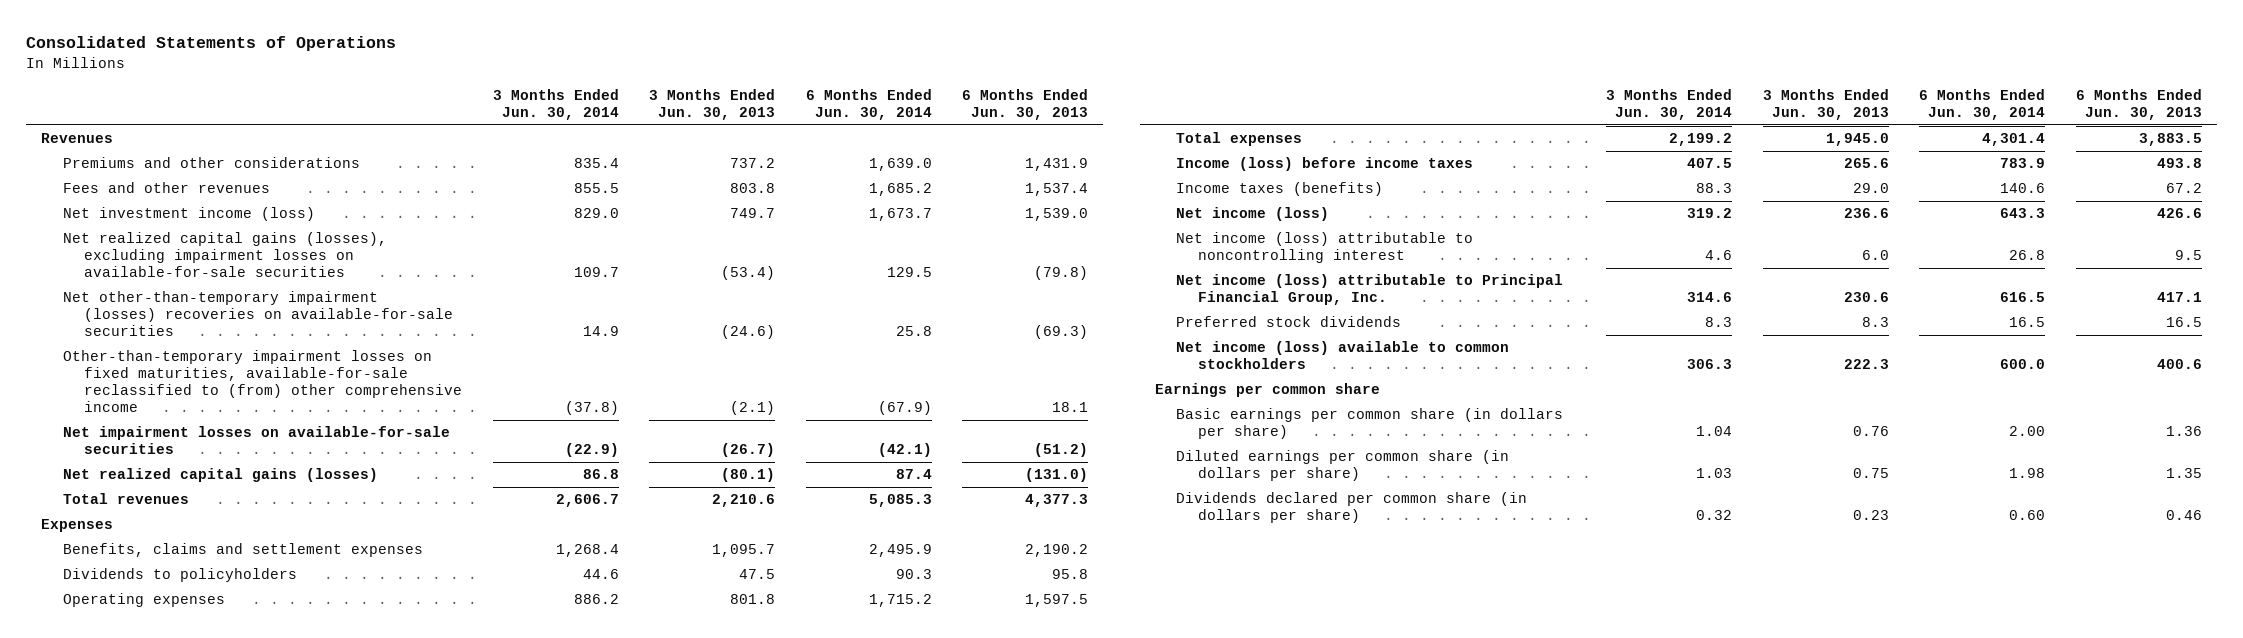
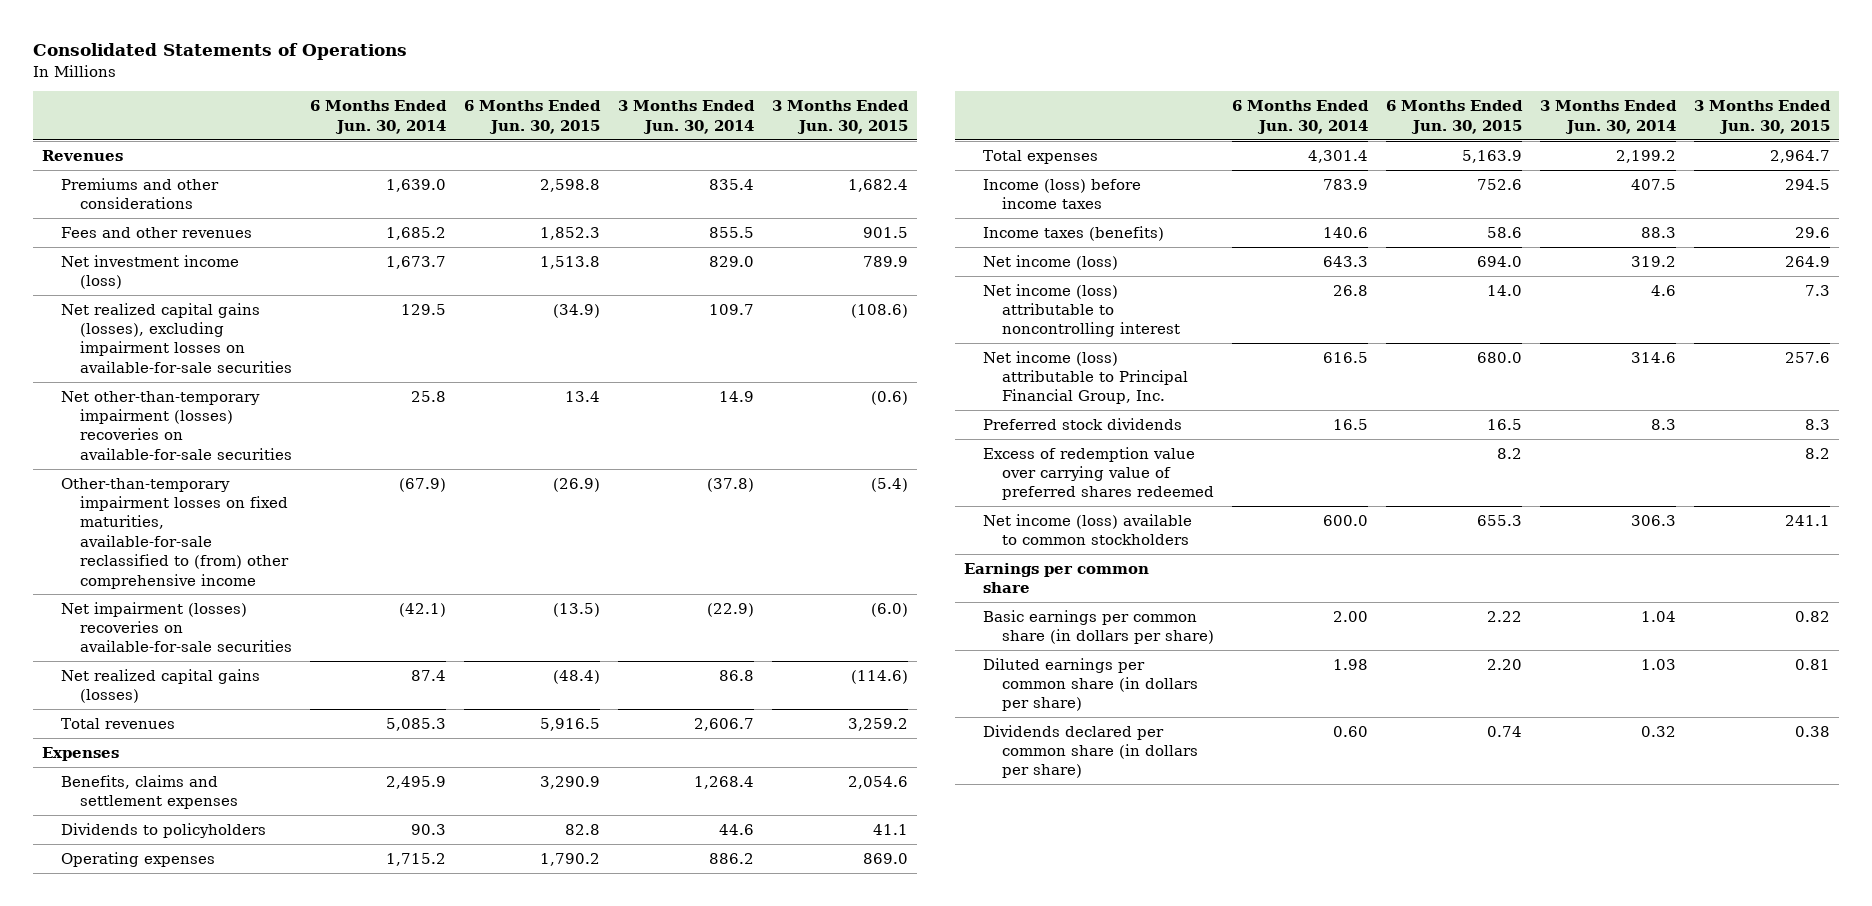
- | 3 Months Ended Jun. 30, 2014 | 3 Months Ended Jun. 30, 2013 | 6 Months Ended Jun. 30, 2014 | 6 Months Ended Jun. 30, 2013
+ | 6 Months Ended Jun. 30, 2014 | 6 Months Ended Jun. 30, 2015 | 3 Months Ended Jun. 30, 2014 | 3 Months Ended Jun. 30, 2015
- Net impairment losses on available-for-sale securities | (22.9) | (26.7) | (42.1) | (51.2)
+ Net impairment (losses) recoveries on available-for-sale securities | (42.1) | (13.5) | (22.9) | (6.0)
+ Excess of redemption value over carrying value of preferred shares redeemed | | 8.2 | | 8.2

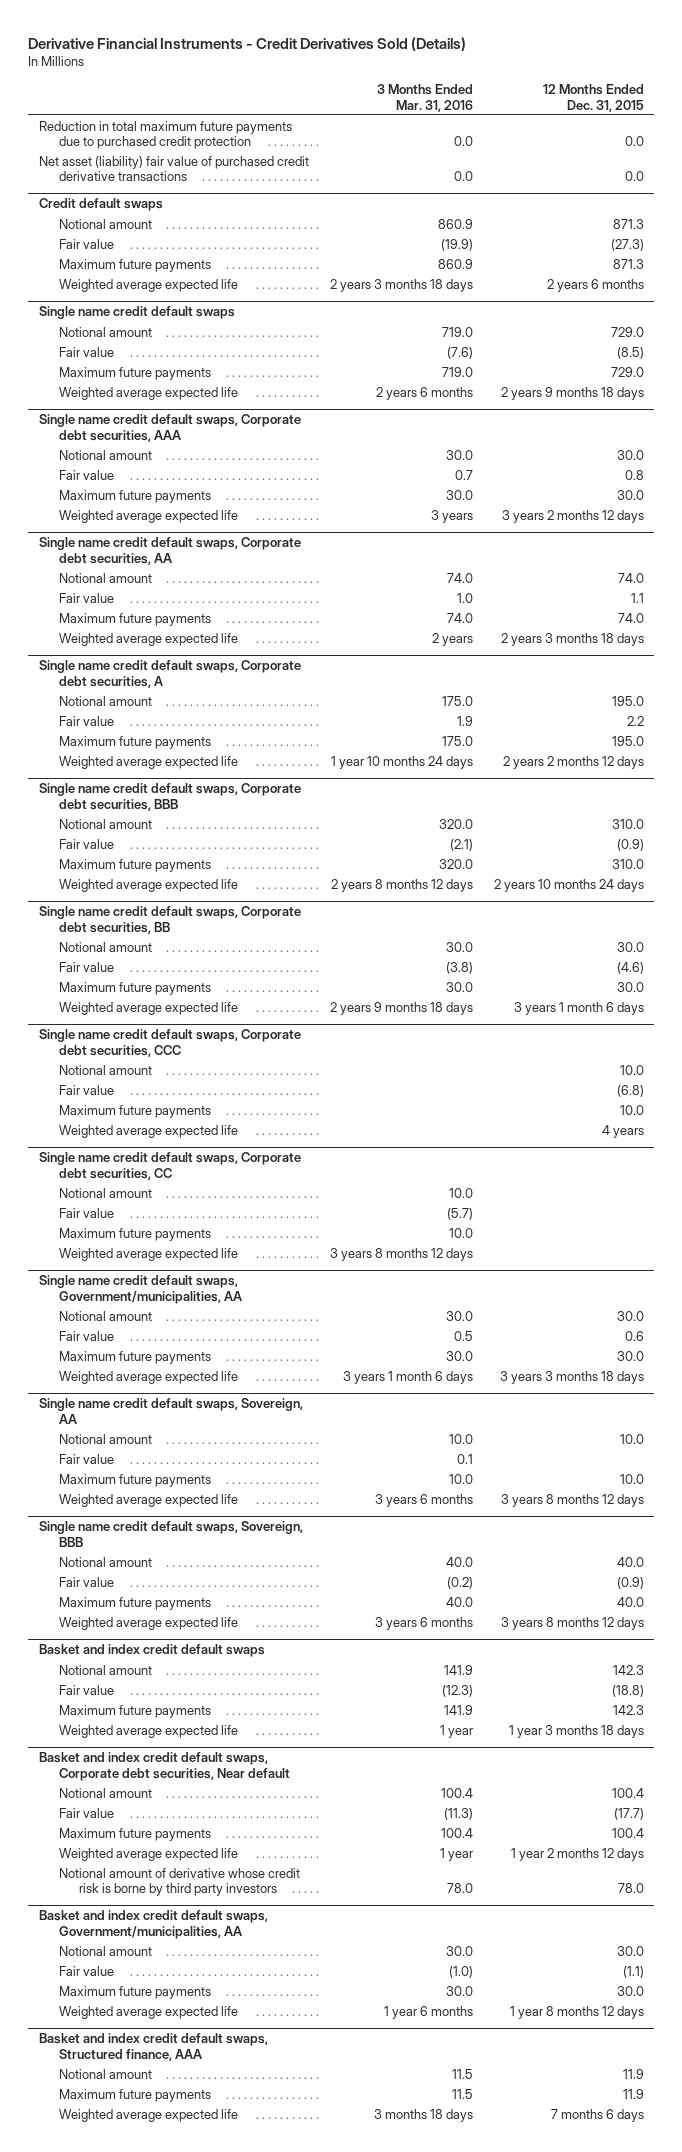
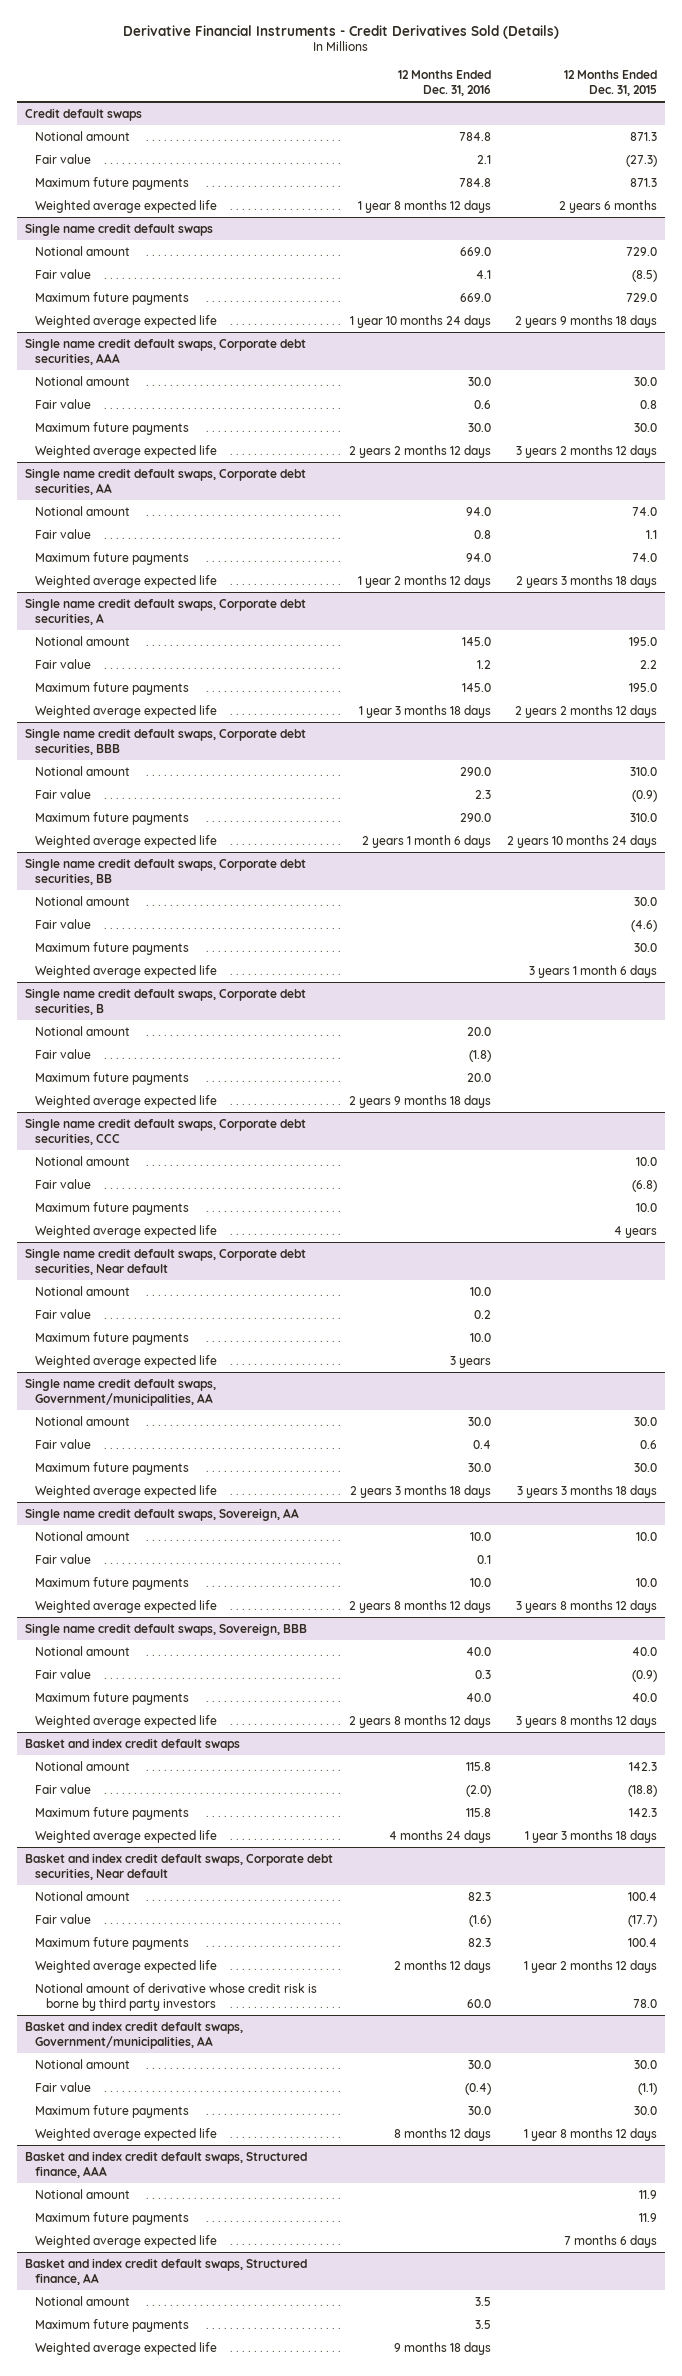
- | 3 Months Ended Mar. 31, 2016 | 12 Months Ended Dec. 31, 2015
+ | 12 Months Ended Dec. 31, 2016 | 12 Months Ended Dec. 31, 2015
- Reduction in total maximum future payments due to purchased credit protection | 0.0 | 0.0
- Net asset (liability) fair value of purchased credit derivative transactions | 0.0 | 0.0
+ Single name credit default swaps, Corporate debt securities, B
+ Notional amount | 20.0 |
+ Fair value | (1.8) |
+ Maximum future payments | 20.0 |
+ Weighted average expected life | 2 years 9 months 18 days |
- Single name credit default swaps, Corporate debt securities, CC
+ Single name credit default swaps, Corporate debt securities, Near default
+ Basket and index credit default swaps, Structured finance, AA
+ Notional amount | 3.5 |
+ Maximum future payments | 3.5 |
+ Weighted average expected life | 9 months 18 days |

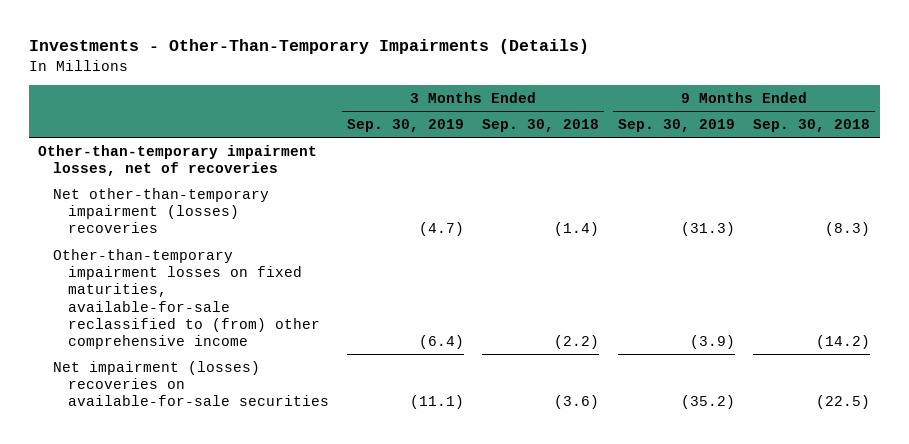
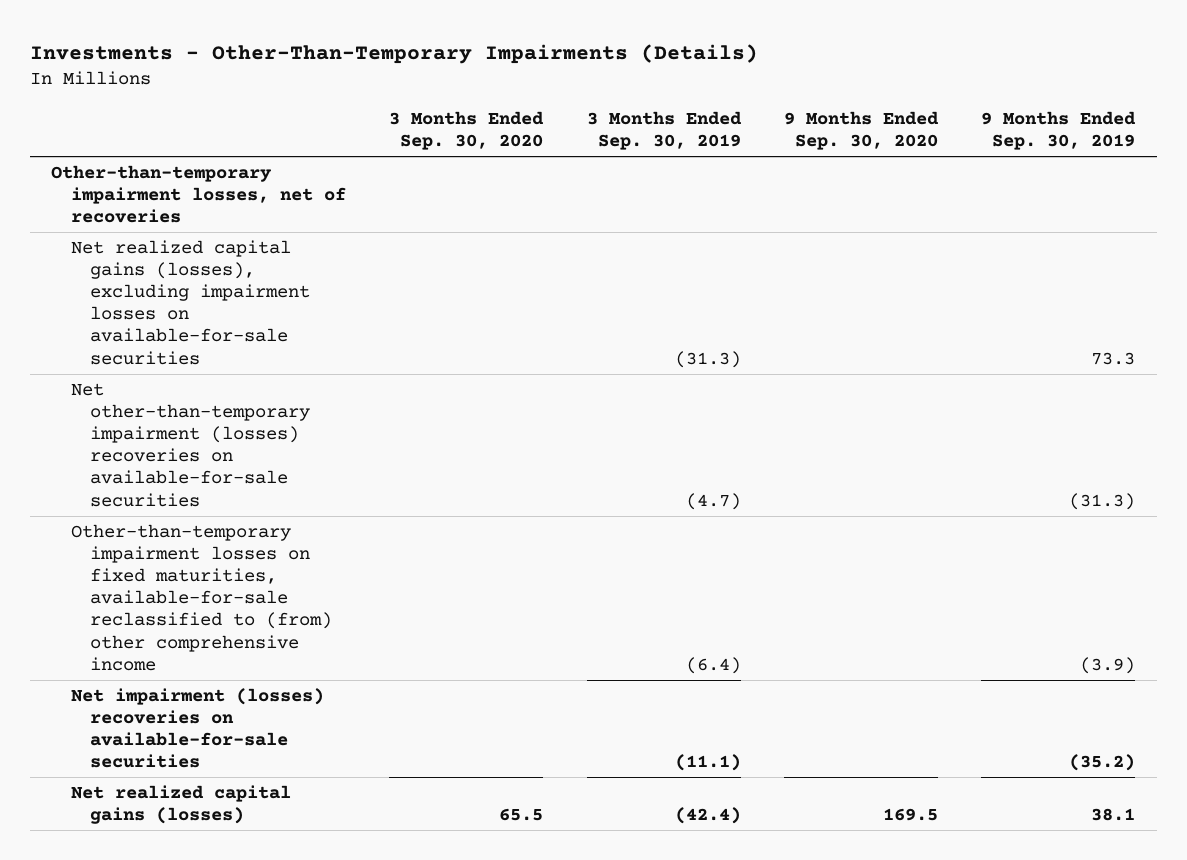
- | 3 Months Ended Sep. 30, 2019 | 3 Months Ended Sep. 30, 2018 | 9 Months Ended Sep. 30, 2019 | 9 Months Ended Sep. 30, 2018
+ | 3 Months Ended Sep. 30, 2020 | 3 Months Ended Sep. 30, 2019 | 9 Months Ended Sep. 30, 2020 | 9 Months Ended Sep. 30, 2019
- Net other-than-temporary impairment (losses) recoveries | (4.7) | (1.4) | (31.3) | (8.3)
+ Net realized capital gains (losses), excluding impairment losses on available-for-sale securities | | (31.3) | | 73.3
+ Net other-than-temporary impairment (losses) recoveries on available-for-sale securities | | (4.7) | | (31.3)
+ Net realized capital gains (losses) | 65.5 | (42.4) | 169.5 | 38.1

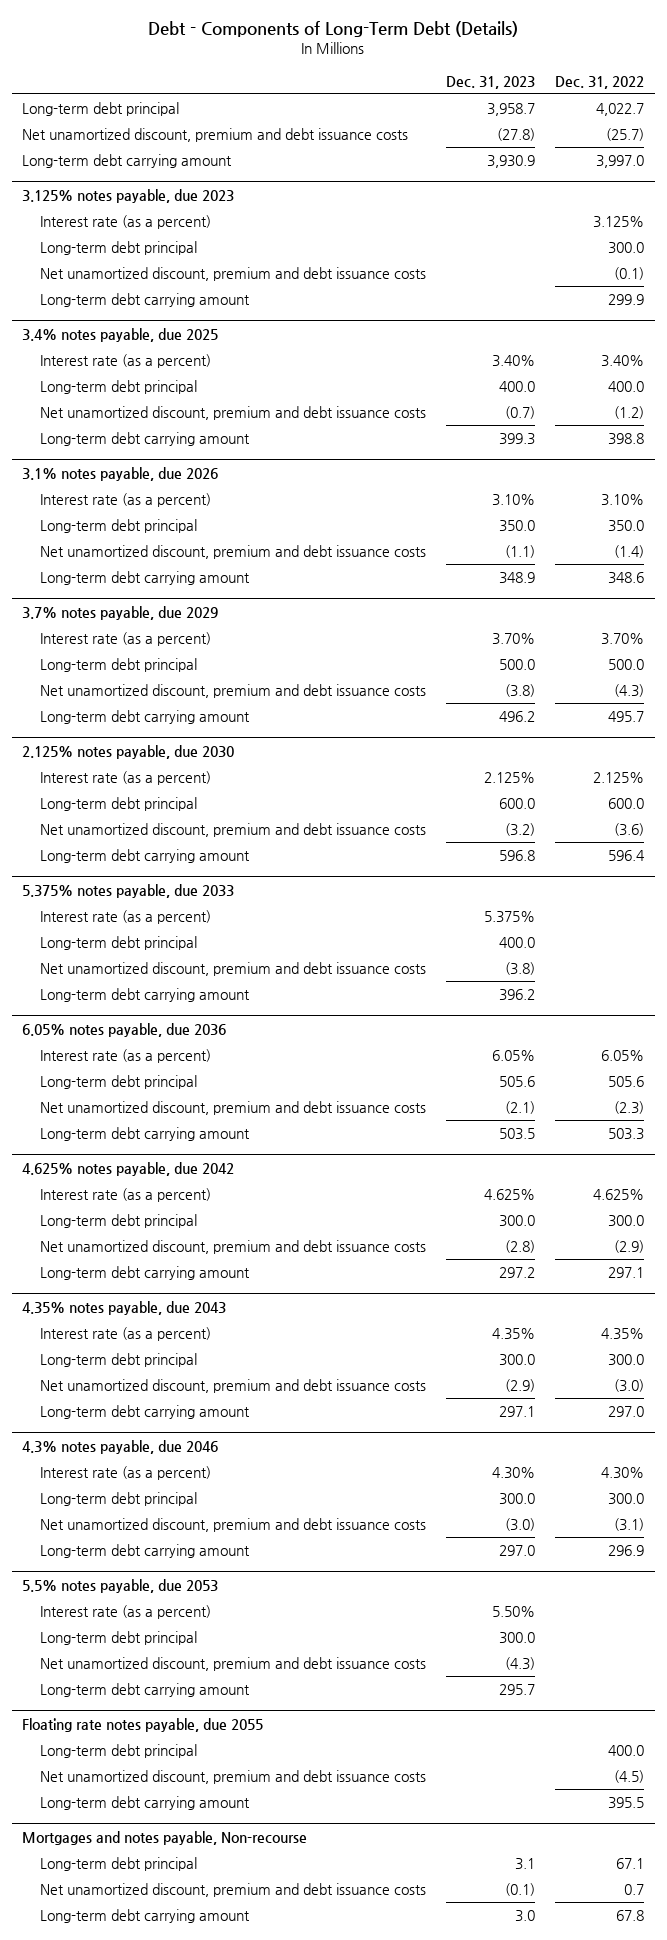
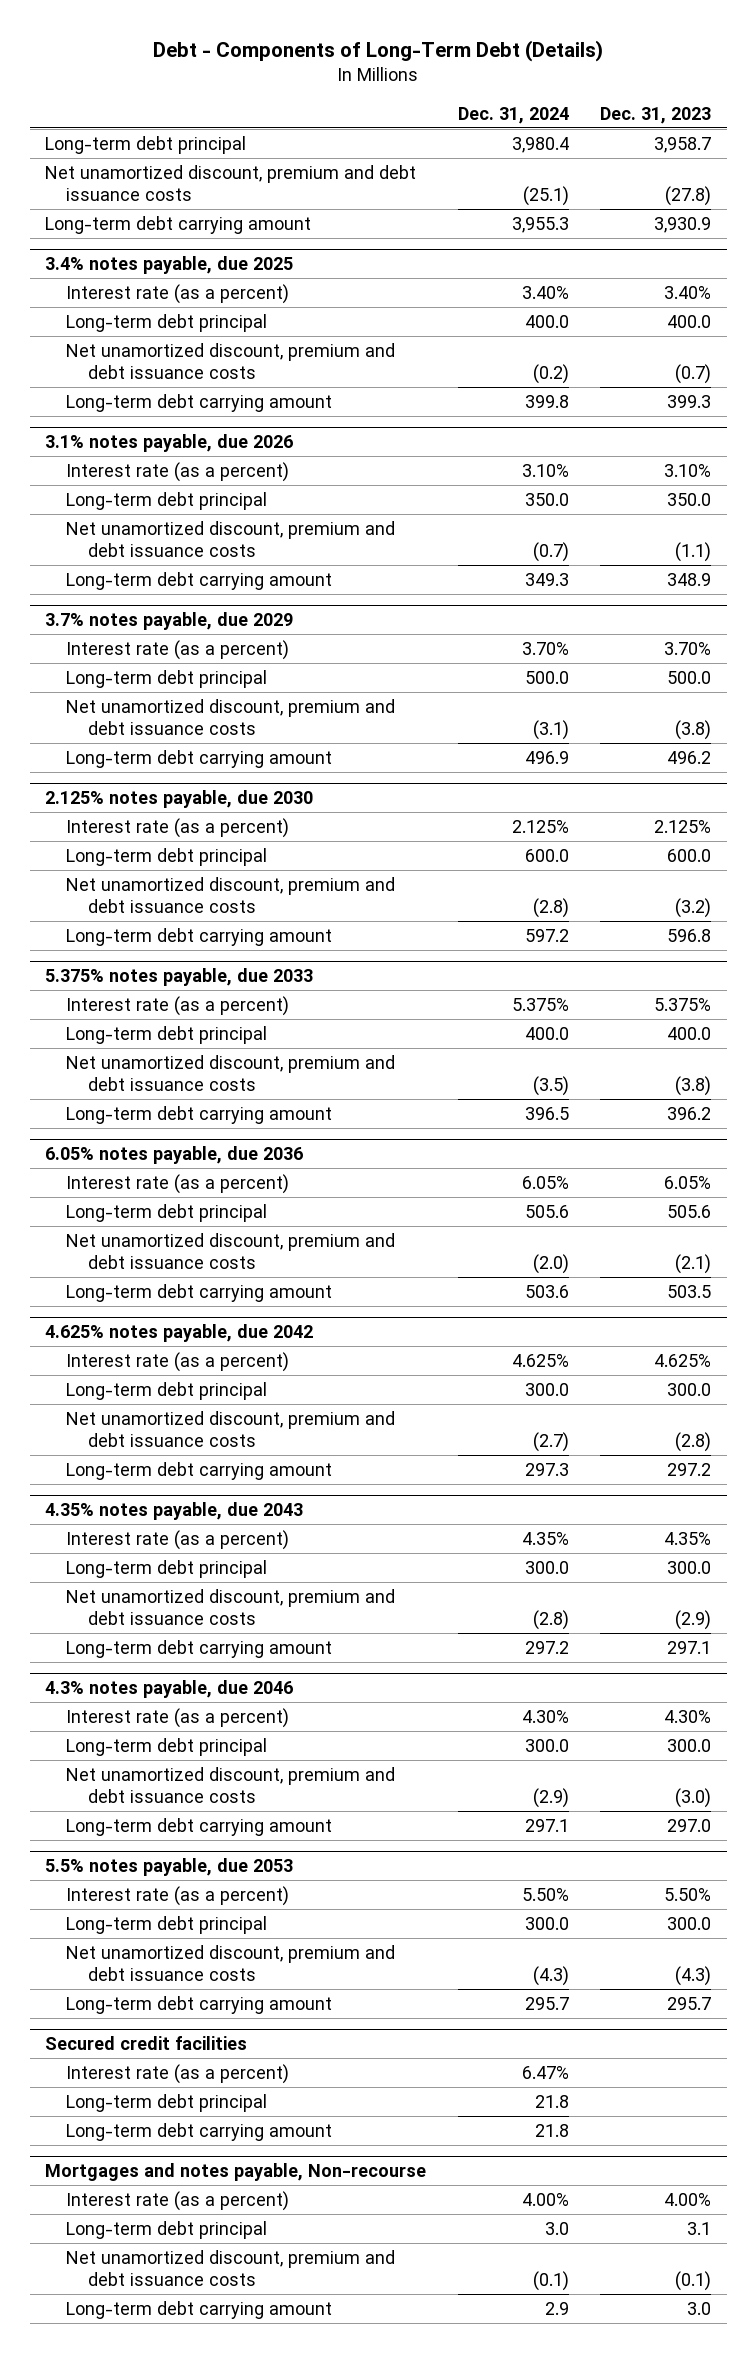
- | Dec. 31, 2023 | Dec. 31, 2022
+ | Dec. 31, 2024 | Dec. 31, 2023
- 3.125% notes payable, due 2023
- Interest rate (as a percent) | | 3.125%
- Long-term debt principal | | 300.0
- Net unamortized discount, premium and debt issuance costs | | (0.1)
- Long-term debt carrying amount | | 299.9
- Floating rate notes payable, due 2055
+ Secured credit facilities
+ Interest rate (as a percent) | 6.47% |
- Net unamortized discount, premium and debt issuance costs | | (4.5)
@ Mortgages and notes payable, Non-recourse
+ Interest rate (as a percent) | 4.00% | 4.00%

